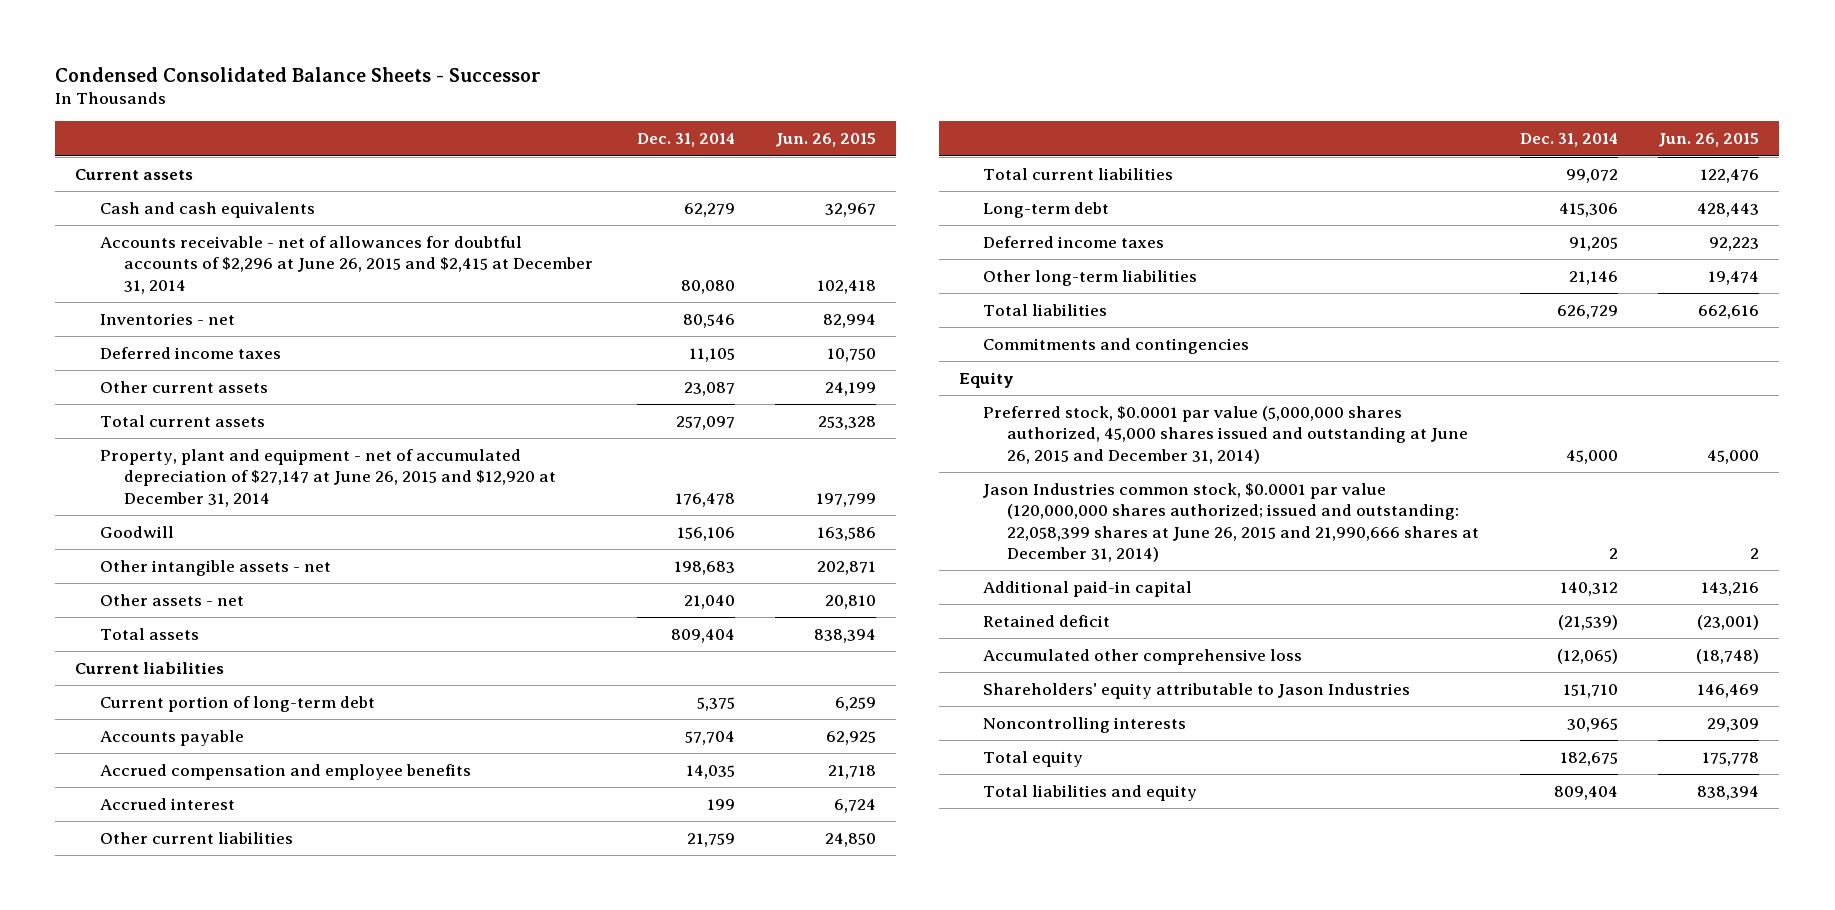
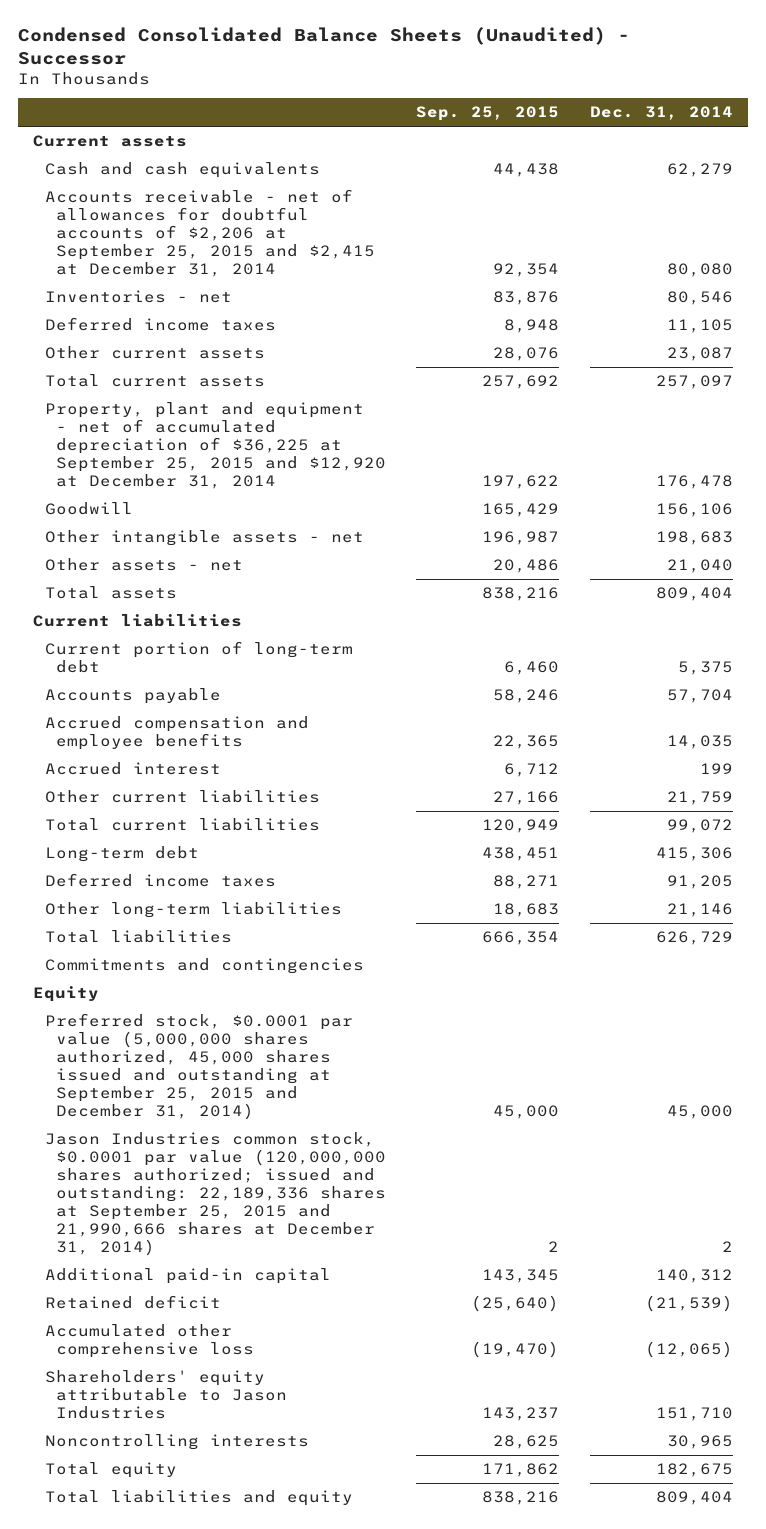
- Condensed Consolidated Balance Sheets - Successor
+ Condensed Consolidated Balance Sheets (Unaudited) - Successor
- | Dec. 31, 2014 | Jun. 26, 2015
+ | Sep. 25, 2015 | Dec. 31, 2014
- Accounts receivable - net of allowances for doubtful accounts of $2,296 at June 26, 2015 and $2,415 at December 31, 2014 | 80,080 | 102,418
+ Accounts receivable - net of allowances for doubtful accounts of $2,206 at September 25, 2015 and $2,415 at December 31, 2014 | 92,354 | 80,080
- Property, plant and equipment - net of accumulated depreciation of $27,147 at June 26, 2015 and $12,920 at December 31, 2014 | 176,478 | 197,799
+ Property, plant and equipment - net of accumulated depreciation of $36,225 at September 25, 2015 and $12,920 at December 31, 2014 | 197,622 | 176,478
- Preferred stock, $0.0001 par value (5,000,000 shares authorized, 45,000 shares issued and outstanding at June 26, 2015 and December 31, 2014) | 45,000 | 45,000
- Jason Industries common stock, $0.0001 par value (120,000,000 shares authorized; issued and outstanding: 22,058,399 shares at June 26, 2015 and 21,990,666 shares at December 31, 2014) | 2 | 2
+ Preferred stock, $0.0001 par value (5,000,000 shares authorized, 45,000 shares issued and outstanding at September 25, 2015 and December 31, 2014) | 45,000 | 45,000
+ Jason Industries common stock, $0.0001 par value (120,000,000 shares authorized; issued and outstanding: 22,189,336 shares at September 25, 2015 and 21,990,666 shares at December 31, 2014) | 2 | 2

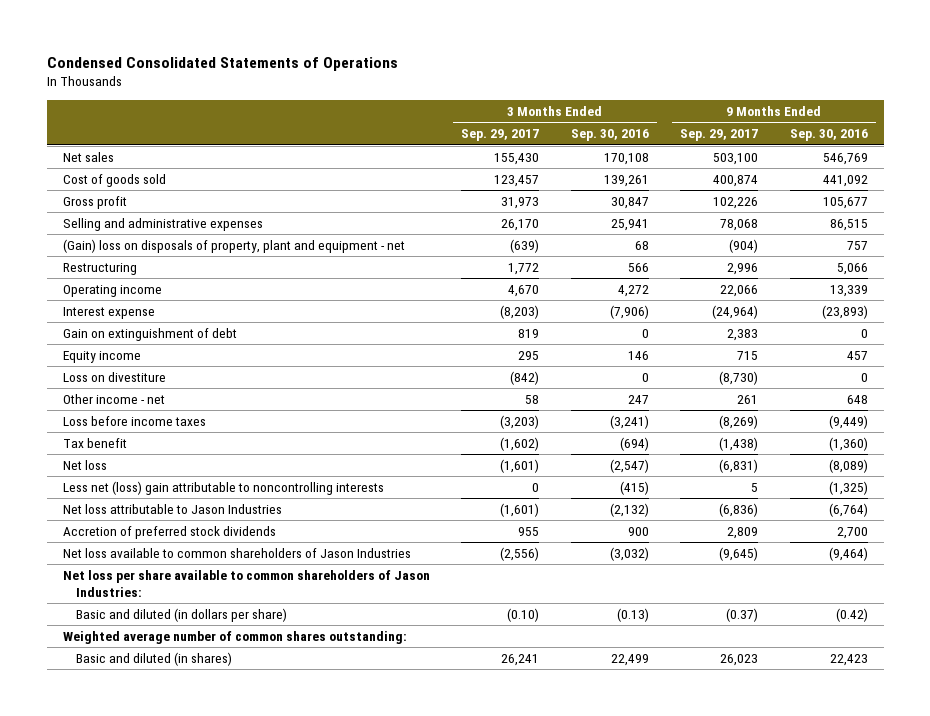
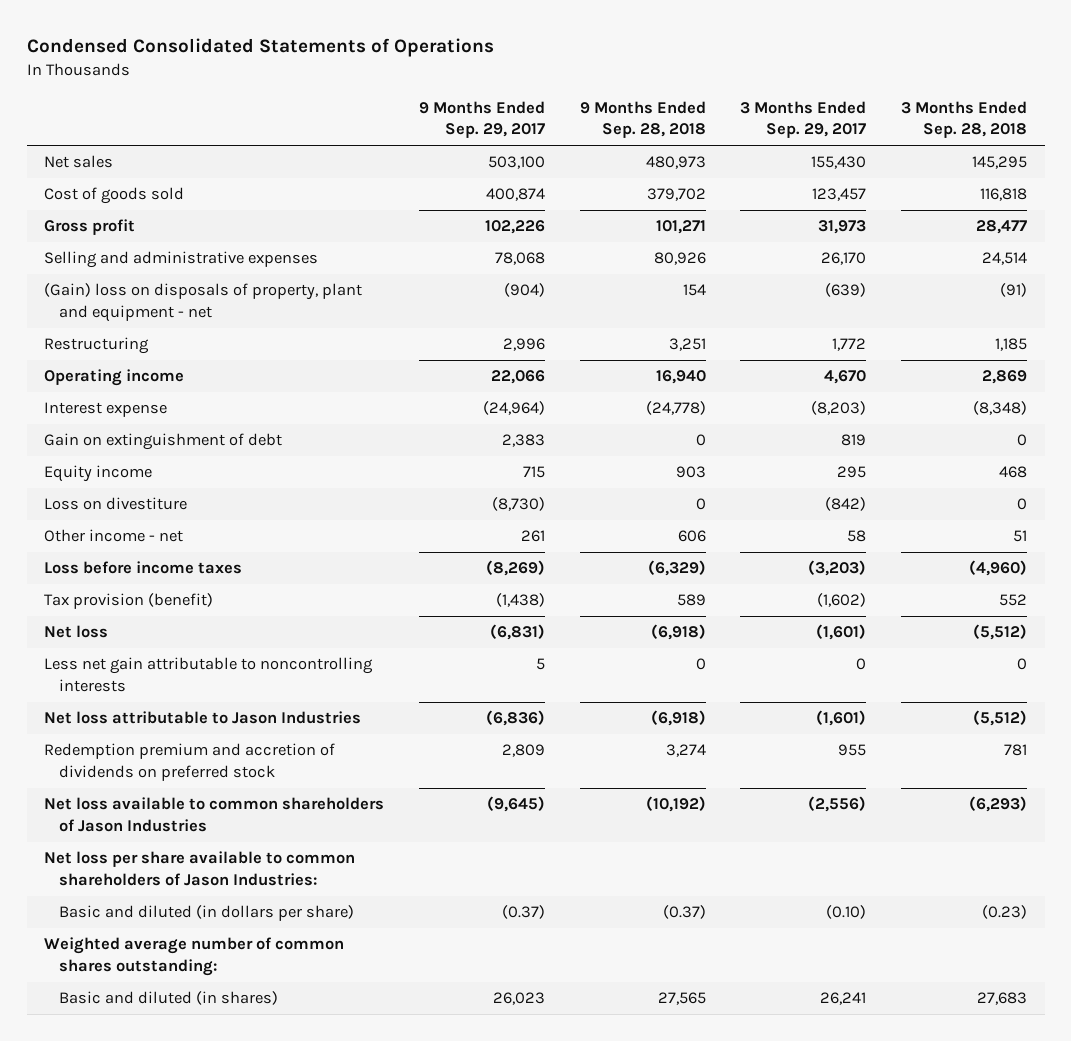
- | 3 Months Ended Sep. 29, 2017 | 3 Months Ended Sep. 30, 2016 | 9 Months Ended Sep. 29, 2017 | 9 Months Ended Sep. 30, 2016
+ | 9 Months Ended Sep. 29, 2017 | 9 Months Ended Sep. 28, 2018 | 3 Months Ended Sep. 29, 2017 | 3 Months Ended Sep. 28, 2018
- Tax benefit | (1,602) | (694) | (1,438) | (1,360)
+ Tax provision (benefit) | (1,438) | 589 | (1,602) | 552
- Less net (loss) gain attributable to noncontrolling interests | 0 | (415) | 5 | (1,325)
+ Less net gain attributable to noncontrolling interests | 5 | 0 | 0 | 0
- Accretion of preferred stock dividends | 955 | 900 | 2,809 | 2,700
+ Redemption premium and accretion of dividends on preferred stock | 2,809 | 3,274 | 955 | 781

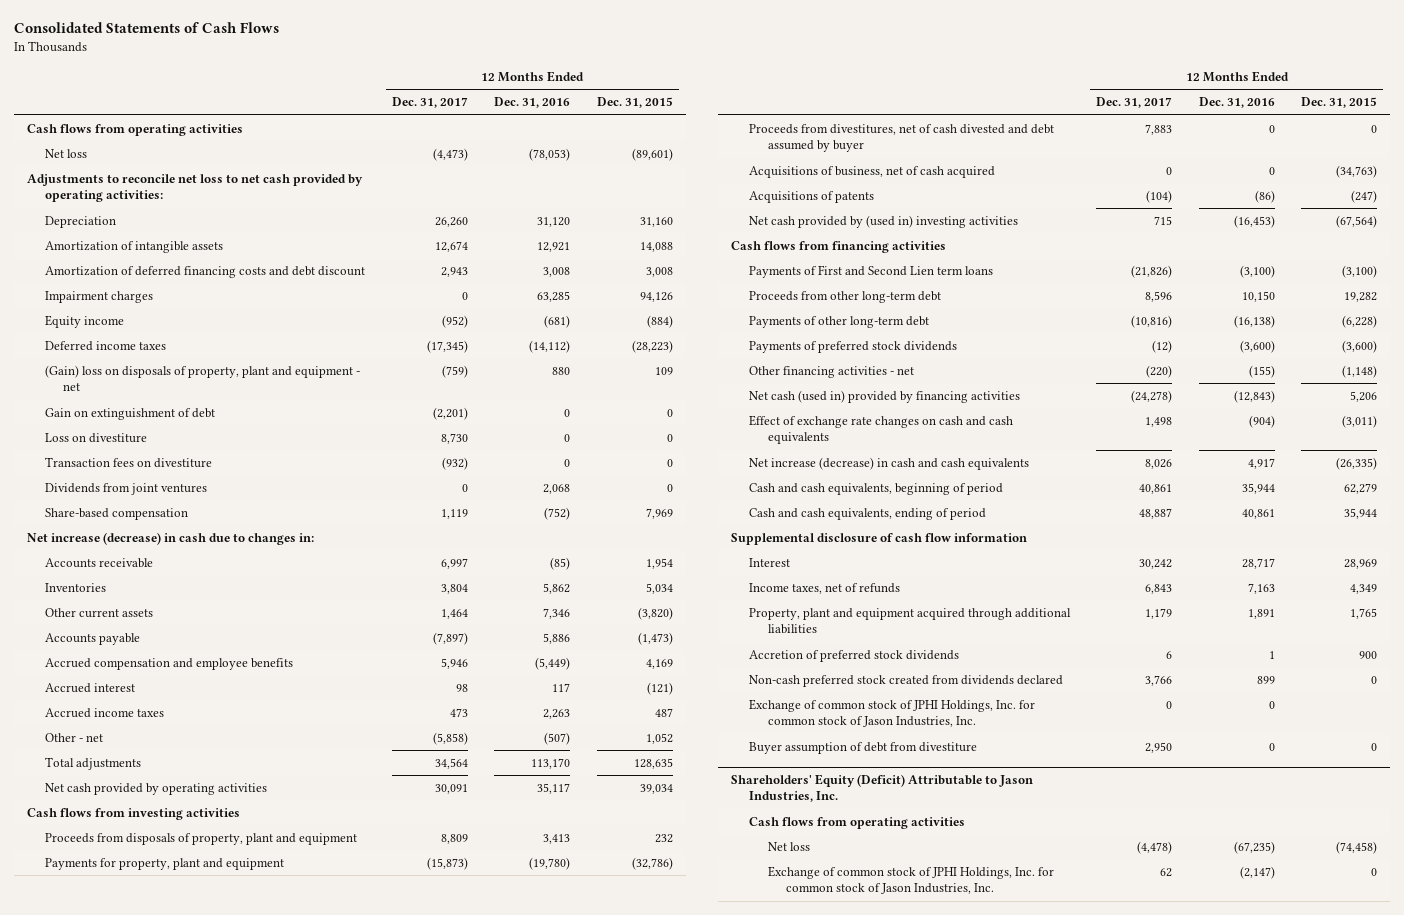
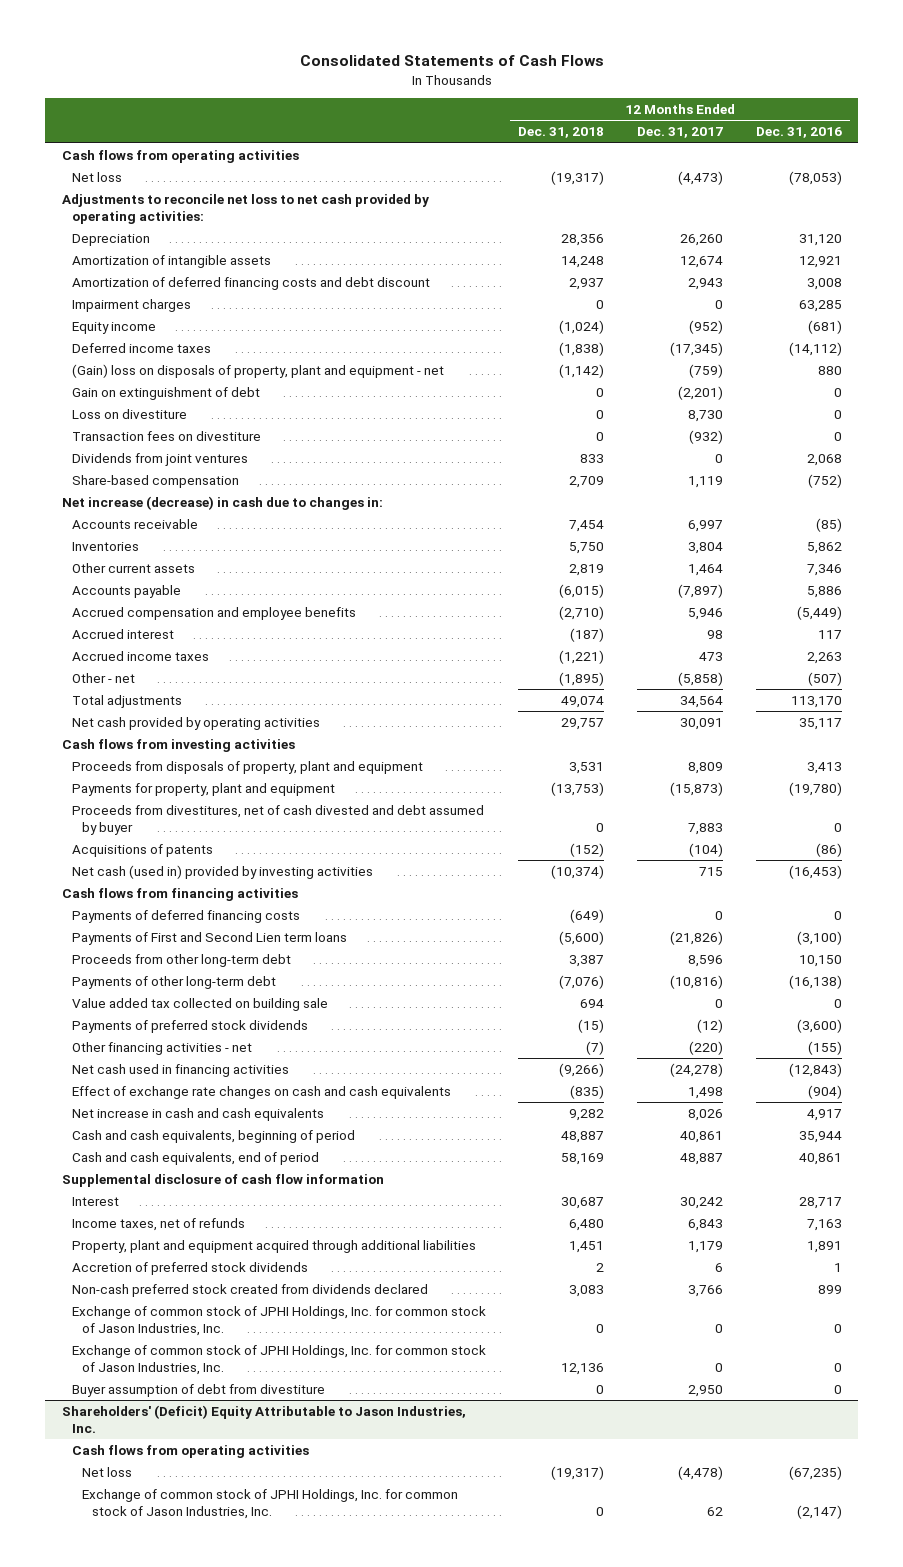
- | 12 Months Ended Dec. 31, 2017 | 12 Months Ended Dec. 31, 2016 | 12 Months Ended Dec. 31, 2015
+ | 12 Months Ended Dec. 31, 2018 | 12 Months Ended Dec. 31, 2017 | 12 Months Ended Dec. 31, 2016
- Acquisitions of business, net of cash acquired | 0 | 0 | (34,763)
- Net cash provided by (used in) investing activities | 715 | (16,453) | (67,564)
+ Net cash (used in) provided by investing activities | (10,374) | 715 | (16,453)
+ Payments of deferred financing costs | (649) | 0 | 0
+ Value added tax collected on building sale | 694 | 0 | 0
- Net cash (used in) provided by financing activities | (24,278) | (12,843) | 5,206
+ Net cash used in financing activities | (9,266) | (24,278) | (12,843)
- Net increase (decrease) in cash and cash equivalents | 8,026 | 4,917 | (26,335)
+ Net increase in cash and cash equivalents | 9,282 | 8,026 | 4,917
- Cash and cash equivalents, ending of period | 48,887 | 40,861 | 35,944
+ Cash and cash equivalents, end of period | 58,169 | 48,887 | 40,861
+ Exchange of common stock of JPHI Holdings, Inc. for common stock of Jason Industries, Inc. | 12,136 | 0 | 0
- Shareholders' Equity (Deficit) Attributable to Jason Industries, Inc.
+ Shareholders' (Deficit) Equity Attributable to Jason Industries, Inc.

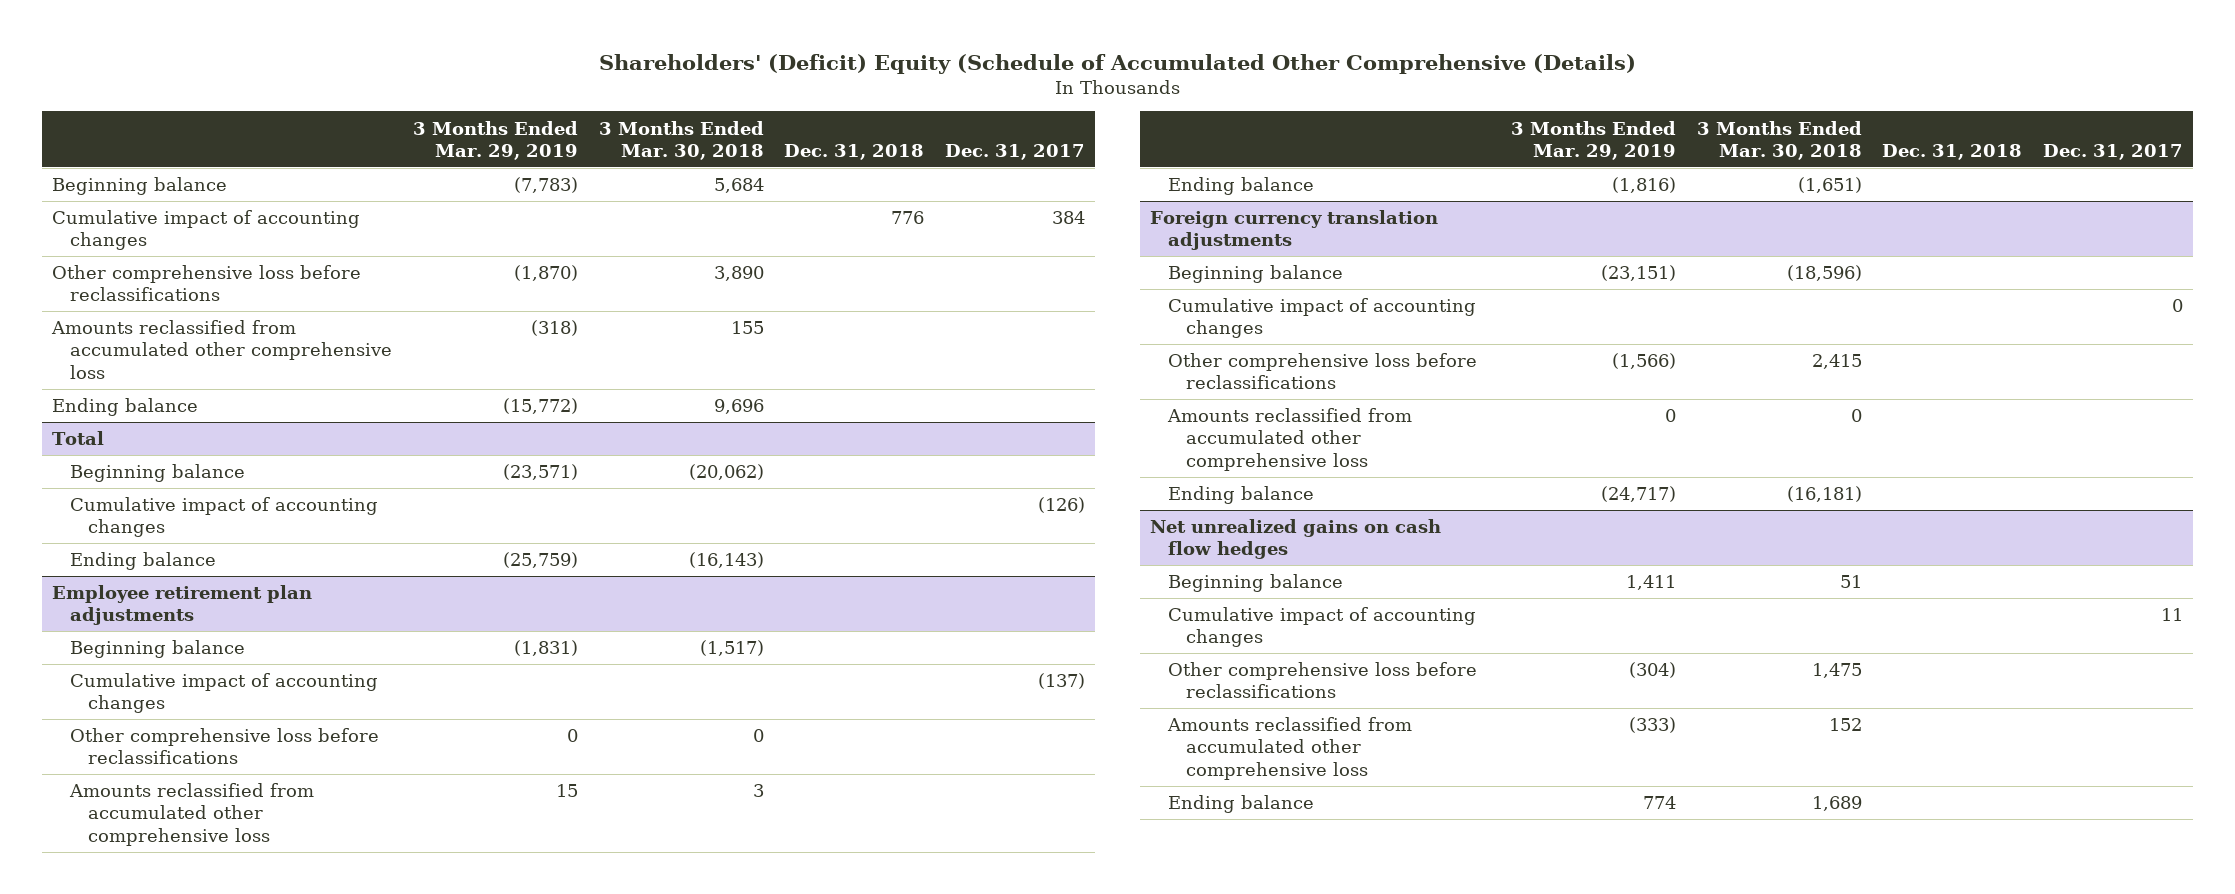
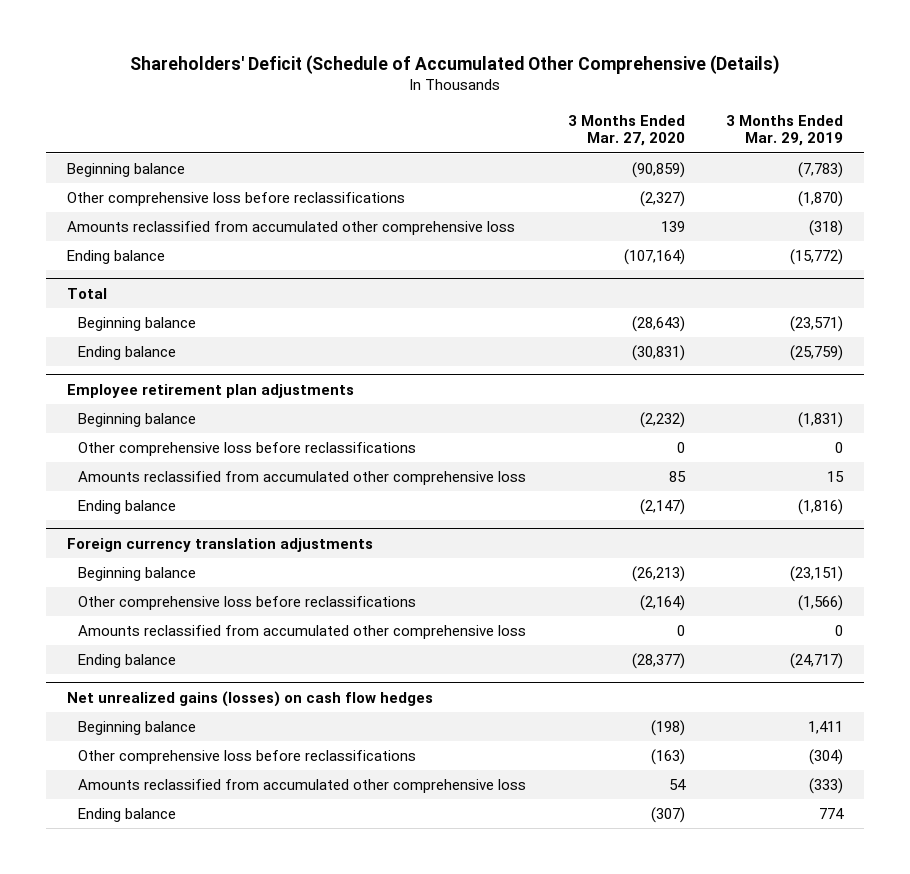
- Shareholders' (Deficit) Equity (Schedule of Accumulated Other Comprehensive (Details)
+ Shareholders' Deficit (Schedule of Accumulated Other Comprehensive (Details)
- | 3 Months Ended Mar. 29, 2019 | 3 Months Ended Mar. 30, 2018 | Dec. 31, 2018 | Dec. 31, 2017
+ | 3 Months Ended Mar. 27, 2020 | 3 Months Ended Mar. 29, 2019
- Cumulative impact of accounting changes | | | 776 | 384
@ Total
- Cumulative impact of accounting changes | | | | (126)
@ Employee retirement plan adjustments
- Cumulative impact of accounting changes | | | | (137)
@ Foreign currency translation adjustments
- Cumulative impact of accounting changes | | | | 0
- Net unrealized gains on cash flow hedges
+ Net unrealized gains (losses) on cash flow hedges
- Cumulative impact of accounting changes | | | | 11

